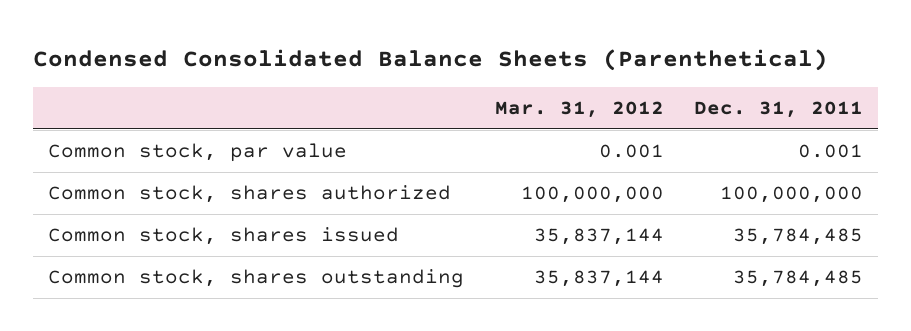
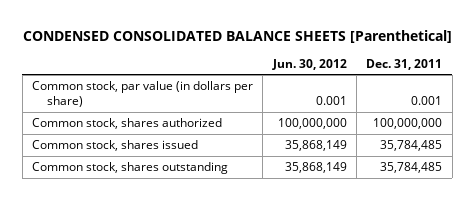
- Condensed Consolidated Balance Sheets (Parenthetical)
+ CONDENSED CONSOLIDATED BALANCE SHEETS [Parenthetical]
- | Mar. 31, 2012 | Dec. 31, 2011
+ | Jun. 30, 2012 | Dec. 31, 2011
- Common stock, par value | 0.001 | 0.001
+ Common stock, par value (in dollars per share) | 0.001 | 0.001

